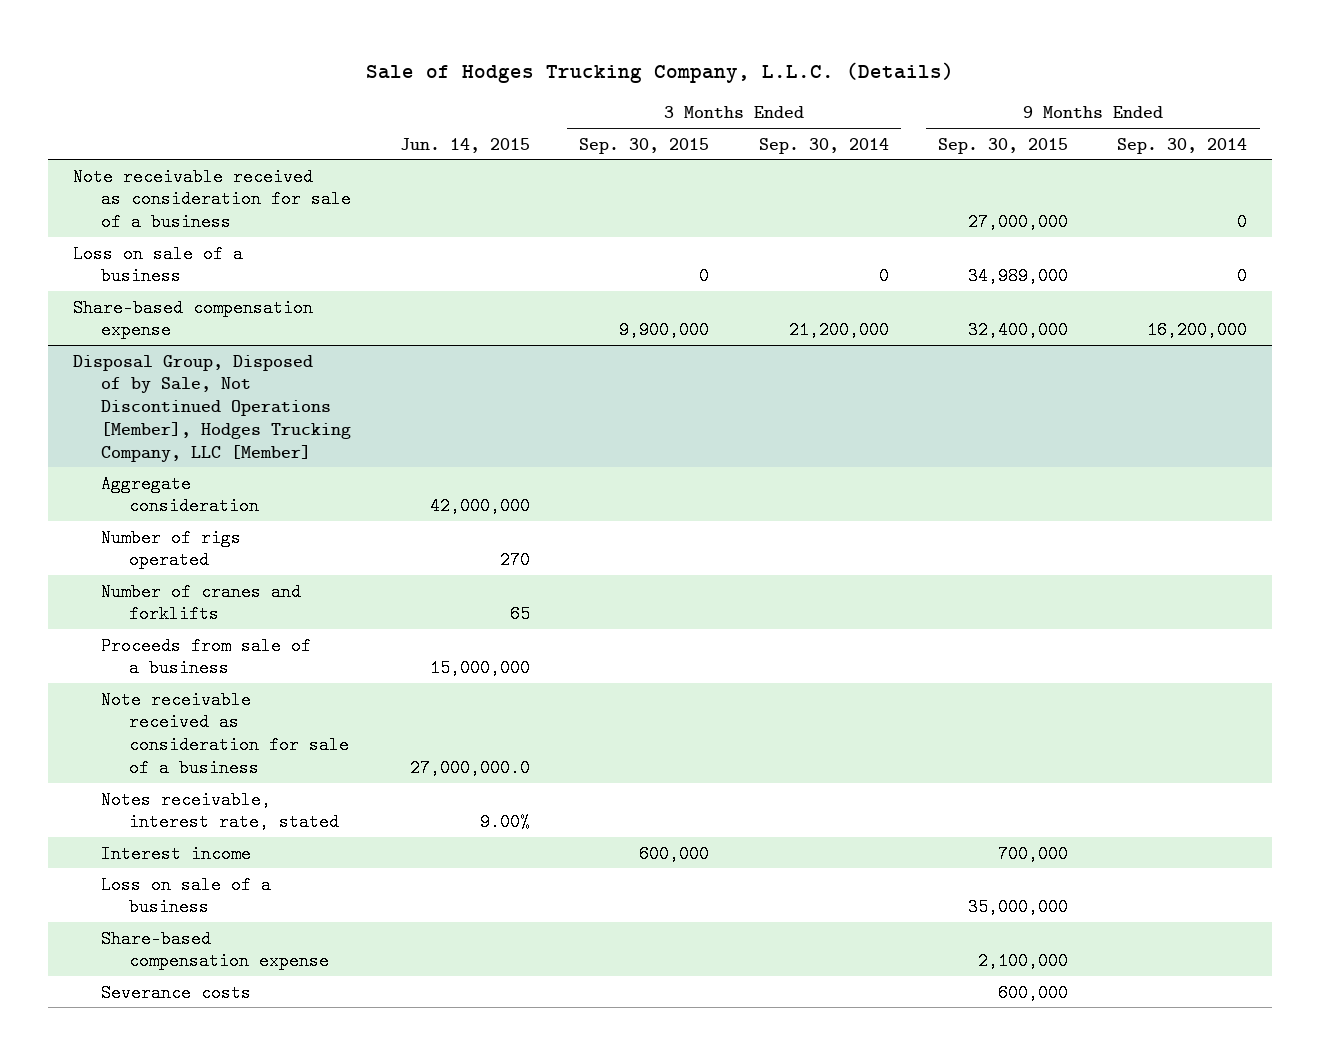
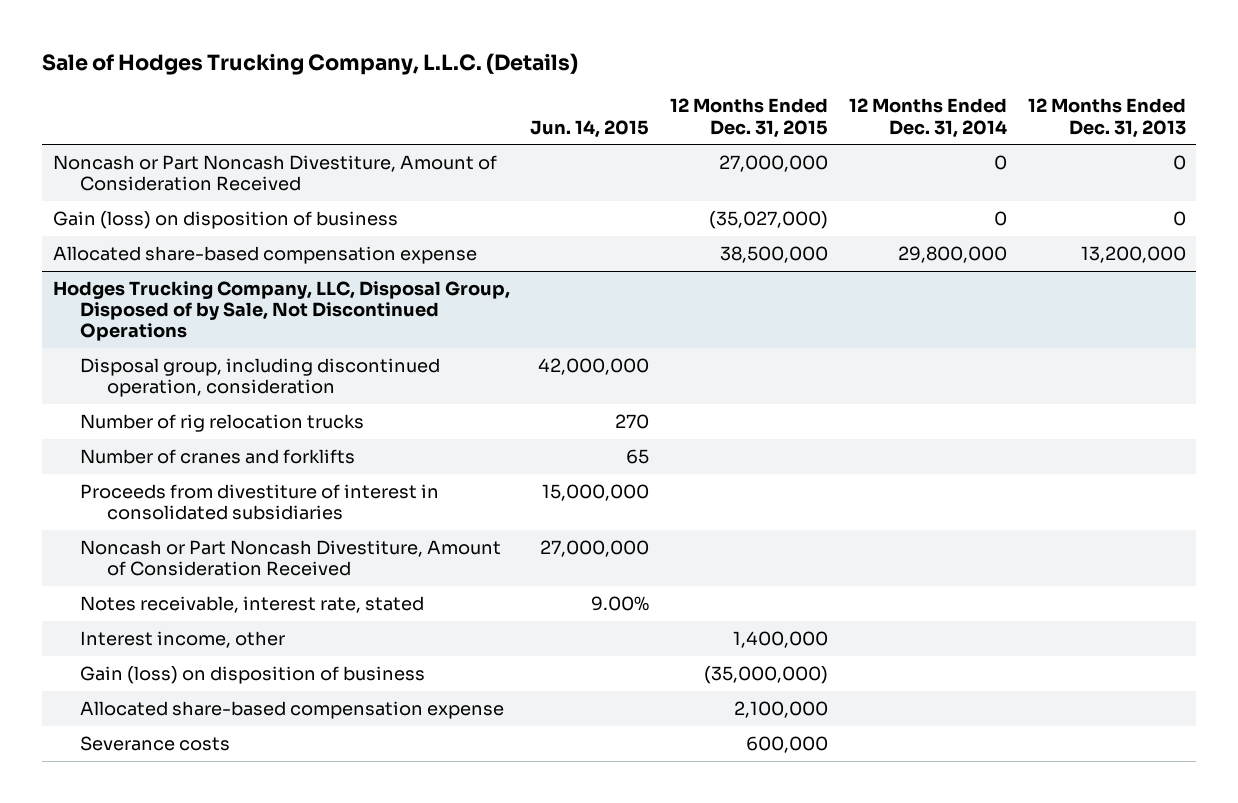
- | Jun. 14, 2015 | 3 Months Ended Sep. 30, 2015 | 3 Months Ended Sep. 30, 2014 | 9 Months Ended Sep. 30, 2015 | 9 Months Ended Sep. 30, 2014
+ | Jun. 14, 2015 | 12 Months Ended Dec. 31, 2015 | 12 Months Ended Dec. 31, 2014 | 12 Months Ended Dec. 31, 2013
- Note receivable received as consideration for sale of a business | | | | 27,000,000 | 0
- Loss on sale of a business | | 0 | 0 | 34,989,000 | 0
- Share-based compensation expense | | 9,900,000 | 21,200,000 | 32,400,000 | 16,200,000
- Disposal Group, Disposed of by Sale, Not Discontinued Operations [Member], Hodges Trucking Company, LLC [Member]
- Aggregate consideration | 42,000,000 | | | |
- Number of rigs operated | 270 | | | |
+ Noncash or Part Noncash Divestiture, Amount of Consideration Received | | 27,000,000 | 0 | 0
+ Gain (loss) on disposition of business | | (35,027,000) | 0 | 0
+ Allocated share-based compensation expense | | 38,500,000 | 29,800,000 | 13,200,000
+ Hodges Trucking Company, LLC, Disposal Group, Disposed of by Sale, Not Discontinued Operations
+ Disposal group, including discontinued operation, consideration | 42,000,000 | | |
+ Number of rig relocation trucks | 270 | | |
- Proceeds from sale of a business | 15,000,000 | | | |
- Note receivable received as consideration for sale of a business | 27,000,000.0 | | | |
+ Proceeds from divestiture of interest in consolidated subsidiaries | 15,000,000 | | |
+ Noncash or Part Noncash Divestiture, Amount of Consideration Received | 27,000,000 | | |
- Interest income | | 600,000 | | 700,000 |
- Loss on sale of a business | | | | 35,000,000 |
- Share-based compensation expense | | | | 2,100,000 |
+ Interest income, other | | 1,400,000 | |
+ Gain (loss) on disposition of business | | (35,000,000) | |
+ Allocated share-based compensation expense | | 2,100,000 | |

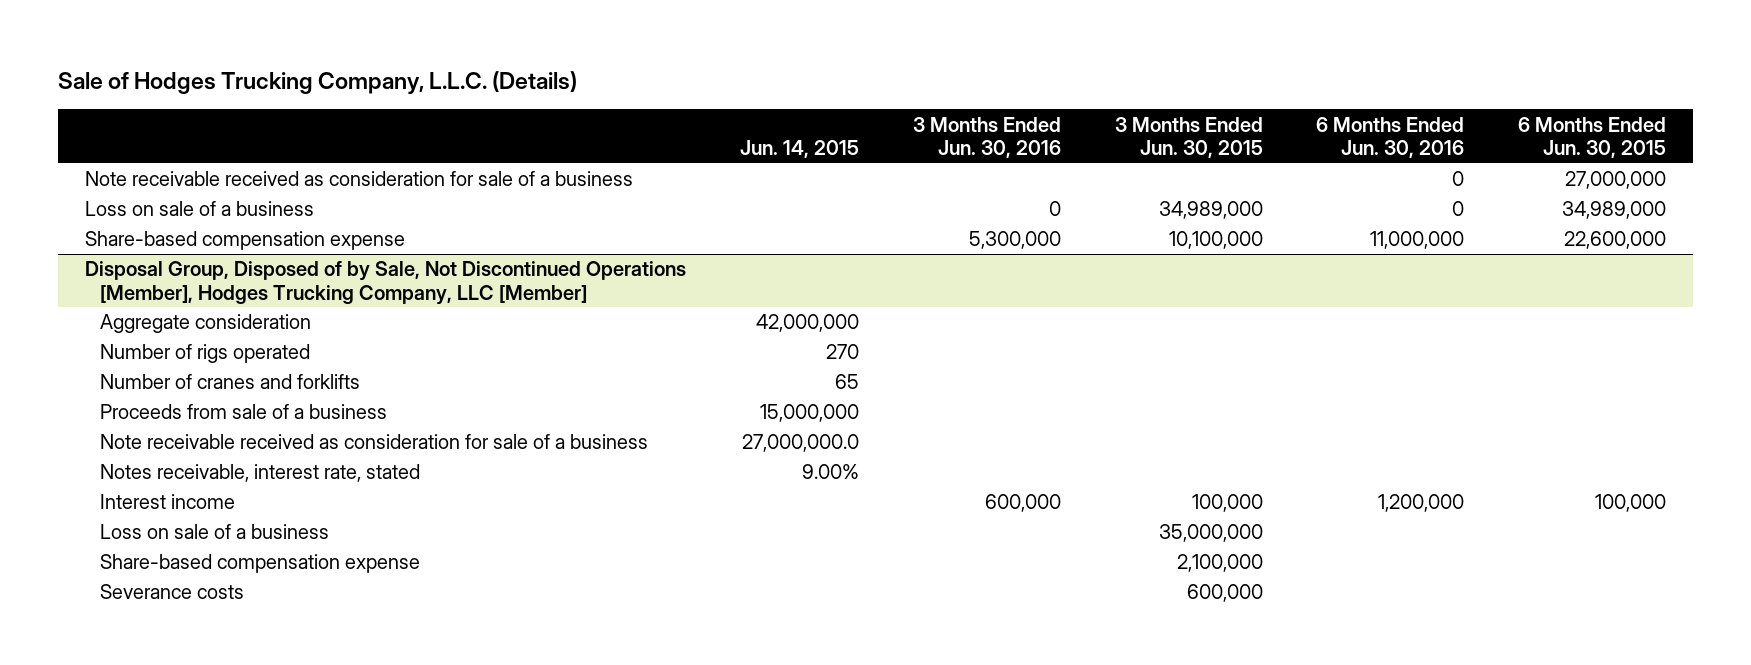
- | Jun. 14, 2015 | 12 Months Ended Dec. 31, 2015 | 12 Months Ended Dec. 31, 2014 | 12 Months Ended Dec. 31, 2013
+ | Jun. 14, 2015 | 3 Months Ended Jun. 30, 2016 | 3 Months Ended Jun. 30, 2015 | 6 Months Ended Jun. 30, 2016 | 6 Months Ended Jun. 30, 2015
- Noncash or Part Noncash Divestiture, Amount of Consideration Received | | 27,000,000 | 0 | 0
- Gain (loss) on disposition of business | | (35,027,000) | 0 | 0
- Allocated share-based compensation expense | | 38,500,000 | 29,800,000 | 13,200,000
- Hodges Trucking Company, LLC, Disposal Group, Disposed of by Sale, Not Discontinued Operations
- Disposal group, including discontinued operation, consideration | 42,000,000 | | |
- Number of rig relocation trucks | 270 | | |
+ Note receivable received as consideration for sale of a business | | | | 0 | 27,000,000
+ Loss on sale of a business | | 0 | 34,989,000 | 0 | 34,989,000
+ Share-based compensation expense | | 5,300,000 | 10,100,000 | 11,000,000 | 22,600,000
+ Disposal Group, Disposed of by Sale, Not Discontinued Operations [Member], Hodges Trucking Company, LLC [Member]
+ Aggregate consideration | 42,000,000 | | | |
+ Number of rigs operated | 270 | | | |
- Proceeds from divestiture of interest in consolidated subsidiaries | 15,000,000 | | |
- Noncash or Part Noncash Divestiture, Amount of Consideration Received | 27,000,000 | | |
+ Proceeds from sale of a business | 15,000,000 | | | |
+ Note receivable received as consideration for sale of a business | 27,000,000.0 | | | |
- Interest income, other | | 1,400,000 | |
- Gain (loss) on disposition of business | | (35,000,000) | |
- Allocated share-based compensation expense | | 2,100,000 | |
+ Interest income | | 600,000 | 100,000 | 1,200,000 | 100,000
+ Loss on sale of a business | | | 35,000,000 | |
+ Share-based compensation expense | | | 2,100,000 | |

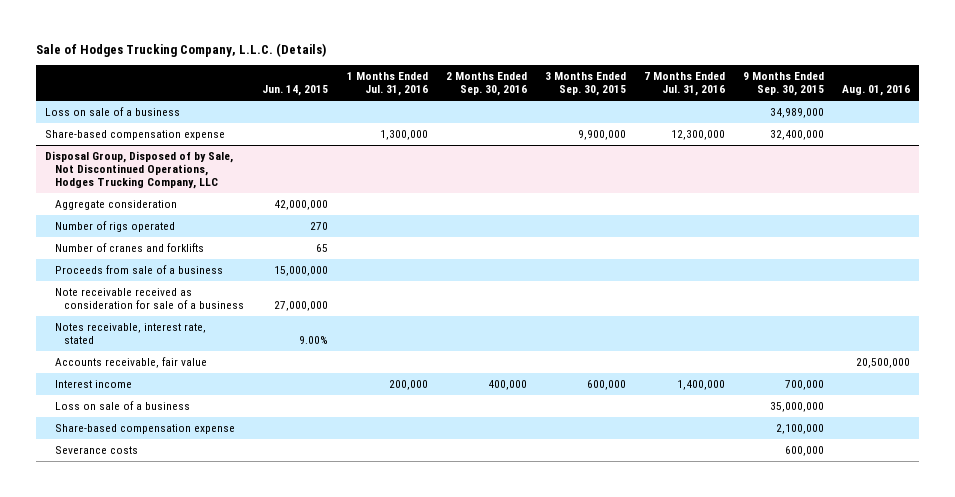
- | Jun. 14, 2015 | 3 Months Ended Jun. 30, 2016 | 3 Months Ended Jun. 30, 2015 | 6 Months Ended Jun. 30, 2016 | 6 Months Ended Jun. 30, 2015
+ | Jun. 14, 2015 | 1 Months Ended Jul. 31, 2016 | 2 Months Ended Sep. 30, 2016 | 3 Months Ended Sep. 30, 2015 | 7 Months Ended Jul. 31, 2016 | 9 Months Ended Sep. 30, 2015 | Aug. 01, 2016
- Note receivable received as consideration for sale of a business | | | | 0 | 27,000,000
- Disposal Group, Disposed of by Sale, Not Discontinued Operations [Member], Hodges Trucking Company, LLC [Member]
+ Disposal Group, Disposed of by Sale, Not Discontinued Operations, Hodges Trucking Company, LLC
- Note receivable received as consideration for sale of a business | 27,000,000.0 | | | |
+ Note receivable received as consideration for sale of a business | 27,000,000 | | | | | |
+ Accounts receivable, fair value | | | | | | | 20,500,000

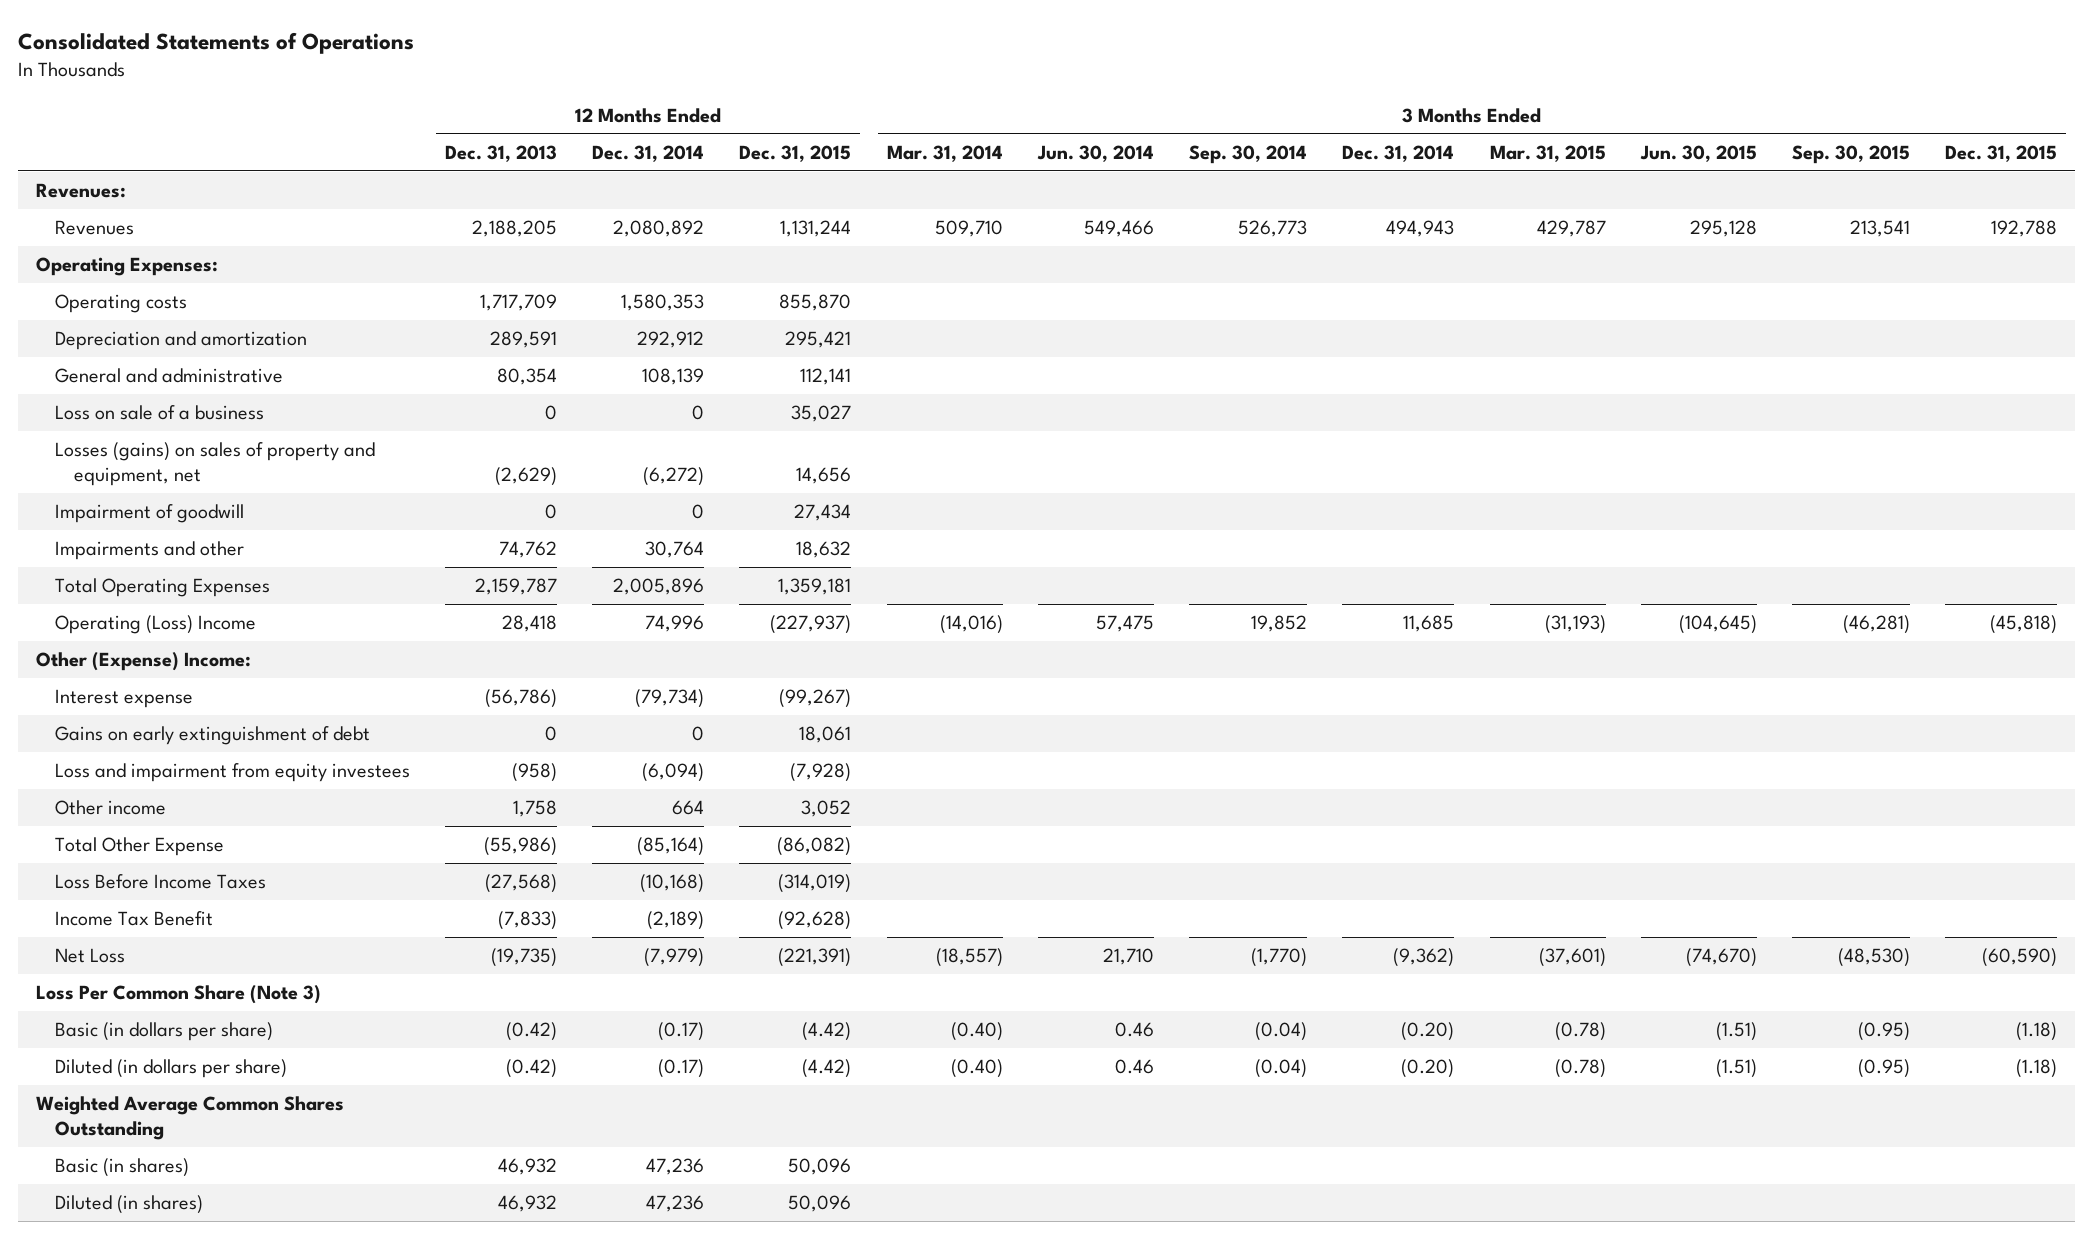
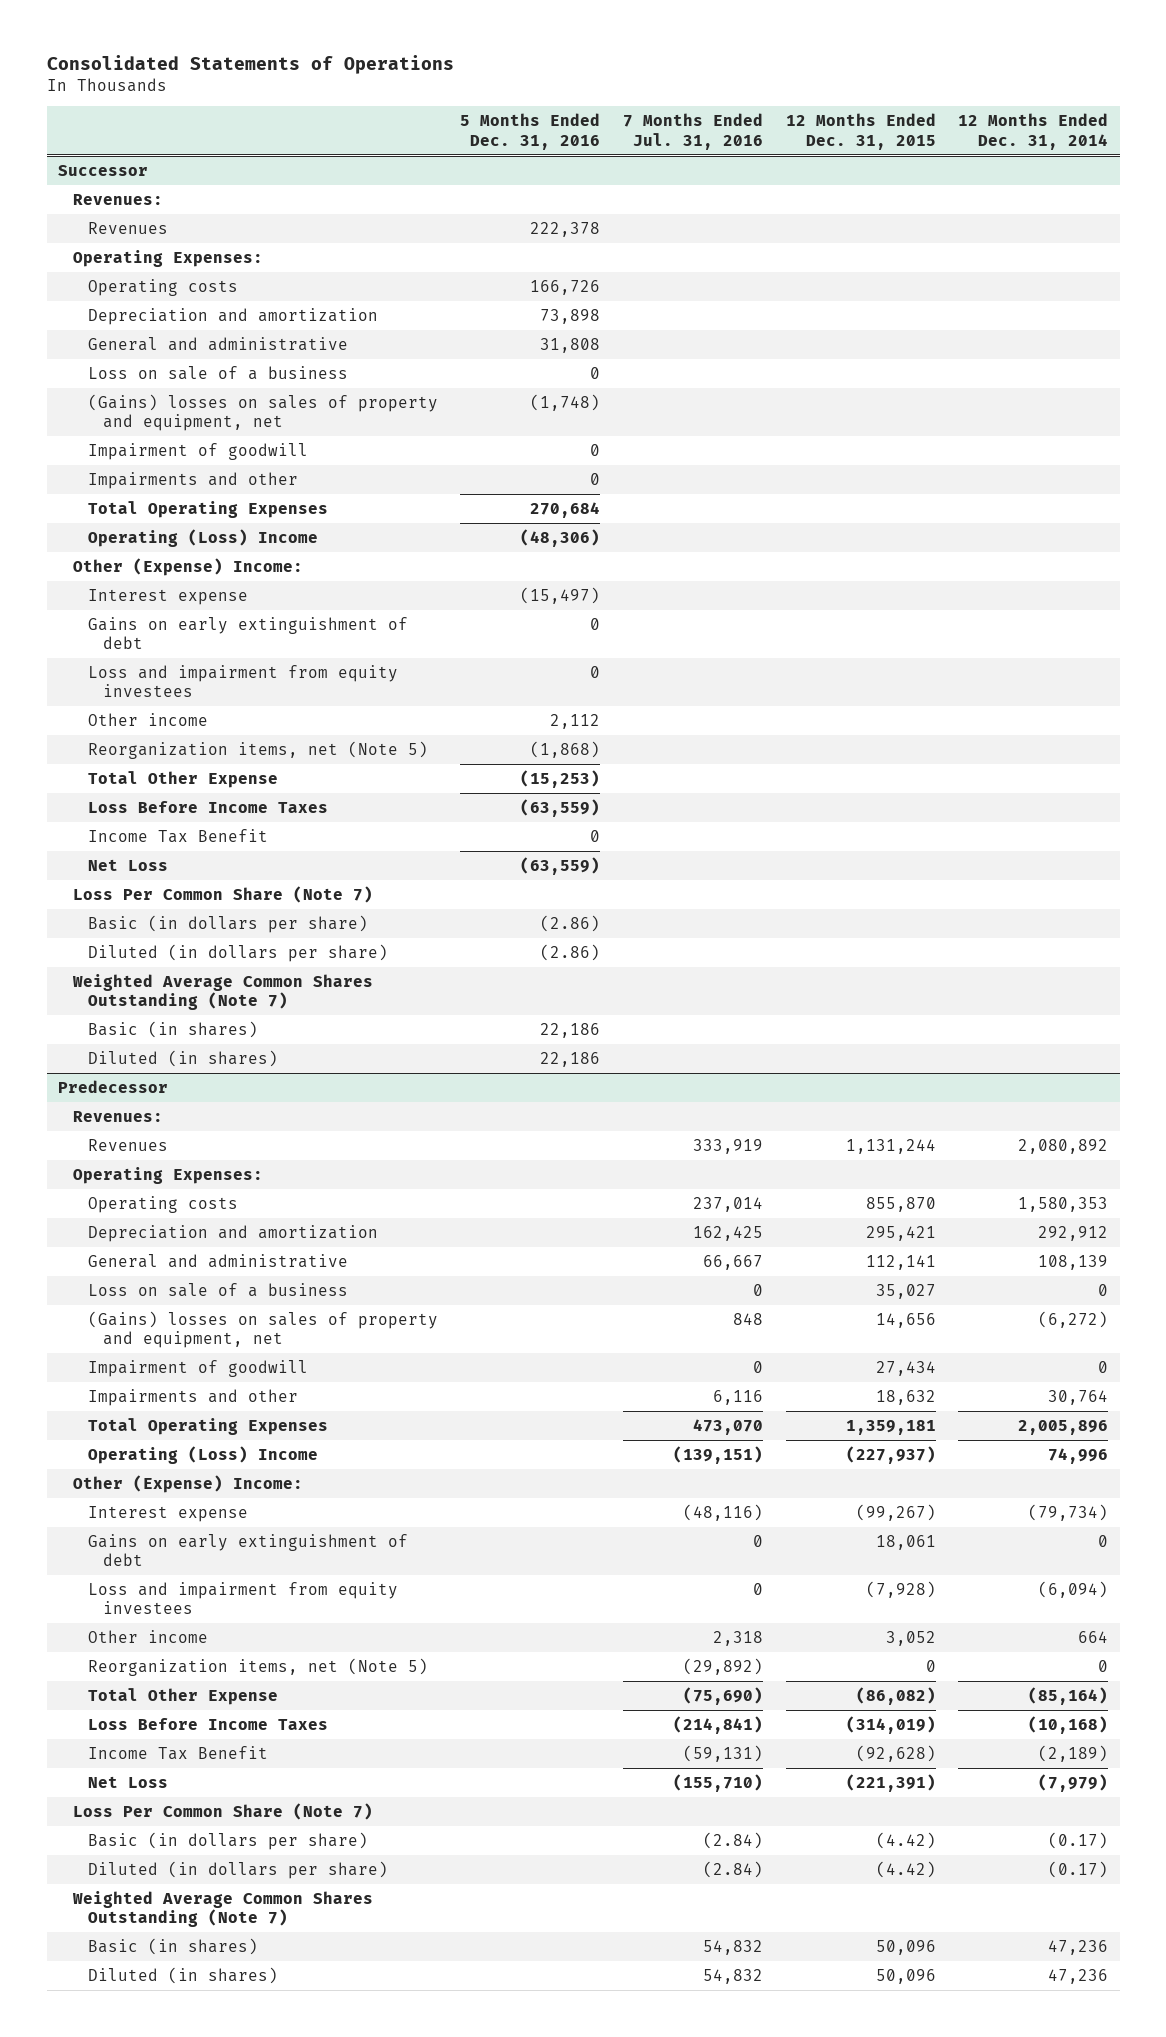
- | 12 Months Ended Dec. 31, 2013 | 12 Months Ended Dec. 31, 2014 | 12 Months Ended Dec. 31, 2015 | 3 Months Ended Mar. 31, 2014 | 3 Months Ended Jun. 30, 2014 | 3 Months Ended Sep. 30, 2014 | 3 Months Ended Dec. 31, 2014 | 3 Months Ended Mar. 31, 2015 | 3 Months Ended Jun. 30, 2015 | 3 Months Ended Sep. 30, 2015 | 3 Months Ended Dec. 31, 2015
+ | 5 Months Ended Dec. 31, 2016 | 7 Months Ended Jul. 31, 2016 | 12 Months Ended Dec. 31, 2015 | 12 Months Ended Dec. 31, 2014
+ Successor
+ Revenues:
+ Revenues | 222,378 | | |
+ Operating Expenses:
+ Operating costs | 166,726 | | |
+ Depreciation and amortization | 73,898 | | |
+ General and administrative | 31,808 | | |
+ Loss on sale of a business | 0 | | |
+ (Gains) losses on sales of property and equipment, net | (1,748) | | |
+ Impairment of goodwill | 0 | | |
+ Impairments and other | 0 | | |
+ Total Operating Expenses | 270,684 | | |
+ Operating (Loss) Income | (48,306) | | |
+ Other (Expense) Income:
+ Interest expense | (15,497) | | |
+ Gains on early extinguishment of debt | 0 | | |
+ Loss and impairment from equity investees | 0 | | |
+ Other income | 2,112 | | |
+ Reorganization items, net (Note 5) | (1,868) | | |
+ Total Other Expense | (15,253) | | |
+ Loss Before Income Taxes | (63,559) | | |
+ Income Tax Benefit | 0 | | |
+ Net Loss | (63,559) | | |
+ Loss Per Common Share (Note 7)
+ Basic (in dollars per share) | (2.86) | | |
+ Diluted (in dollars per share) | (2.86) | | |
+ Weighted Average Common Shares Outstanding (Note 7)
+ Basic (in shares) | 22,186 | | |
+ Diluted (in shares) | 22,186 | | |
+ Predecessor
- Losses (gains) on sales of property and equipment, net | (2,629) | (6,272) | 14,656 | | | | | | | |
+ (Gains) losses on sales of property and equipment, net | | 848 | 14,656 | (6,272)
+ Reorganization items, net (Note 5) | | (29,892) | 0 | 0
- Loss Per Common Share (Note 3)
+ Loss Per Common Share (Note 7)
- Weighted Average Common Shares Outstanding
+ Weighted Average Common Shares Outstanding (Note 7)

